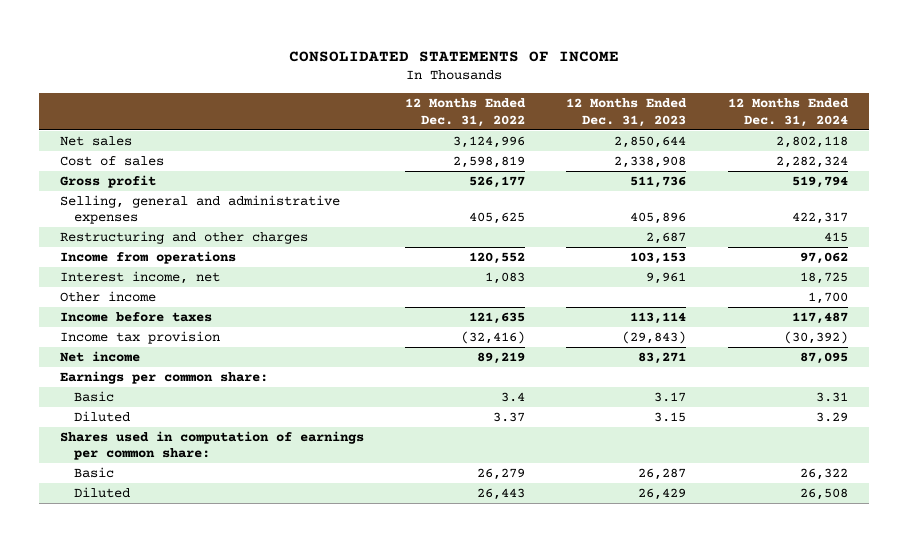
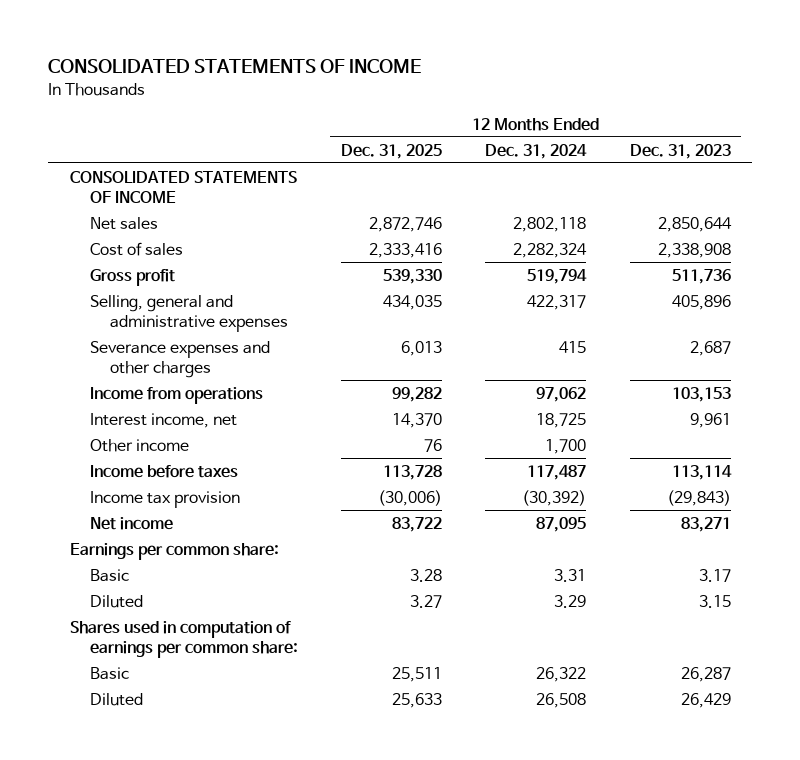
- | 12 Months Ended Dec. 31, 2022 | 12 Months Ended Dec. 31, 2023 | 12 Months Ended Dec. 31, 2024
+ | 12 Months Ended Dec. 31, 2025 | 12 Months Ended Dec. 31, 2024 | 12 Months Ended Dec. 31, 2023
+ CONSOLIDATED STATEMENTS OF INCOME
- Restructuring and other charges | | 2,687 | 415
+ Severance expenses and other charges | 6,013 | 415 | 2,687

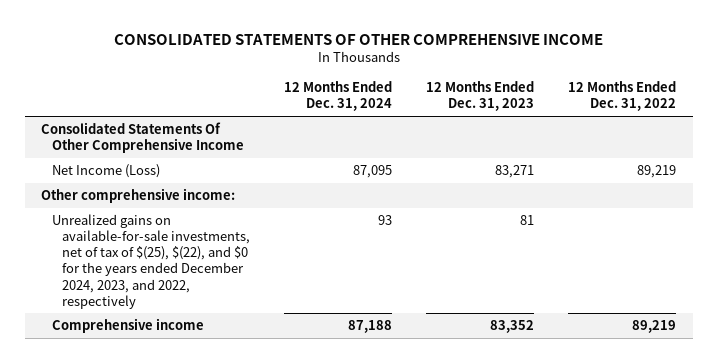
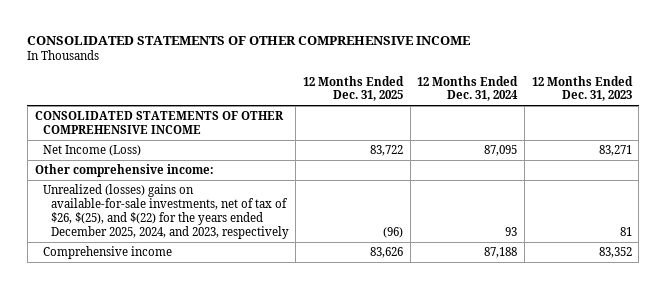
- | 12 Months Ended Dec. 31, 2024 | 12 Months Ended Dec. 31, 2023 | 12 Months Ended Dec. 31, 2022
+ | 12 Months Ended Dec. 31, 2025 | 12 Months Ended Dec. 31, 2024 | 12 Months Ended Dec. 31, 2023
- Consolidated Statements Of Other Comprehensive Income
+ CONSOLIDATED STATEMENTS OF OTHER COMPREHENSIVE INCOME
- Unrealized gains on available-for-sale investments, net of tax of $(25), $(22), and $0 for the years ended December 2024, 2023, and 2022, respectively | 93 | 81 |
+ Unrealized (losses) gains on available-for-sale investments, net of tax of $26, $(25), and $(22) for the years ended December 2025, 2024, and 2023, respectively | (96) | 93 | 81

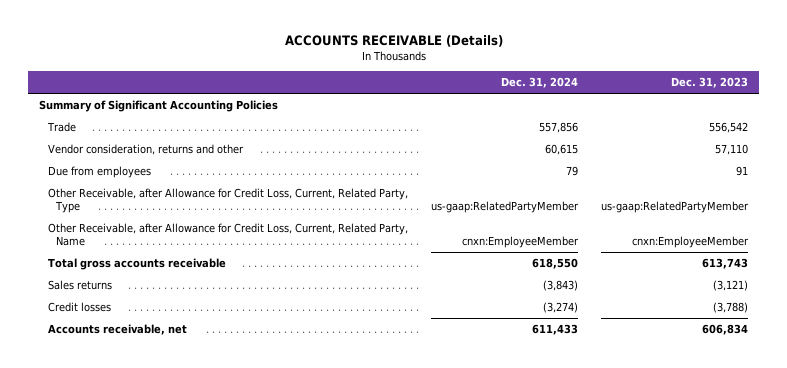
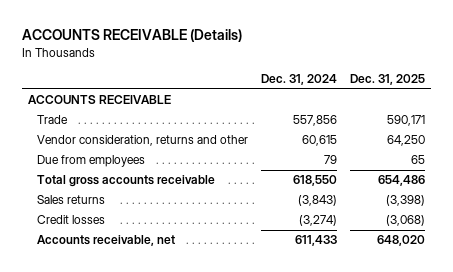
- | Dec. 31, 2024 | Dec. 31, 2023
+ | Dec. 31, 2024 | Dec. 31, 2025
- Summary of Significant Accounting Policies
+ ACCOUNTS RECEIVABLE
- Other Receivable, after Allowance for Credit Loss, Current, Related Party, Type | us-gaap:RelatedPartyMember | us-gaap:RelatedPartyMember
- Other Receivable, after Allowance for Credit Loss, Current, Related Party, Name | cnxn:EmployeeMember | cnxn:EmployeeMember

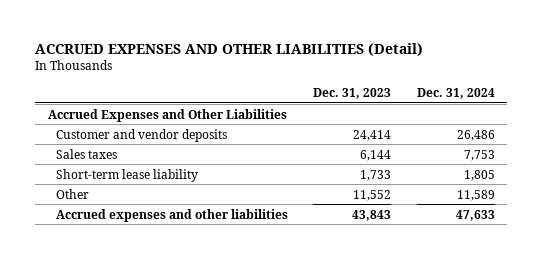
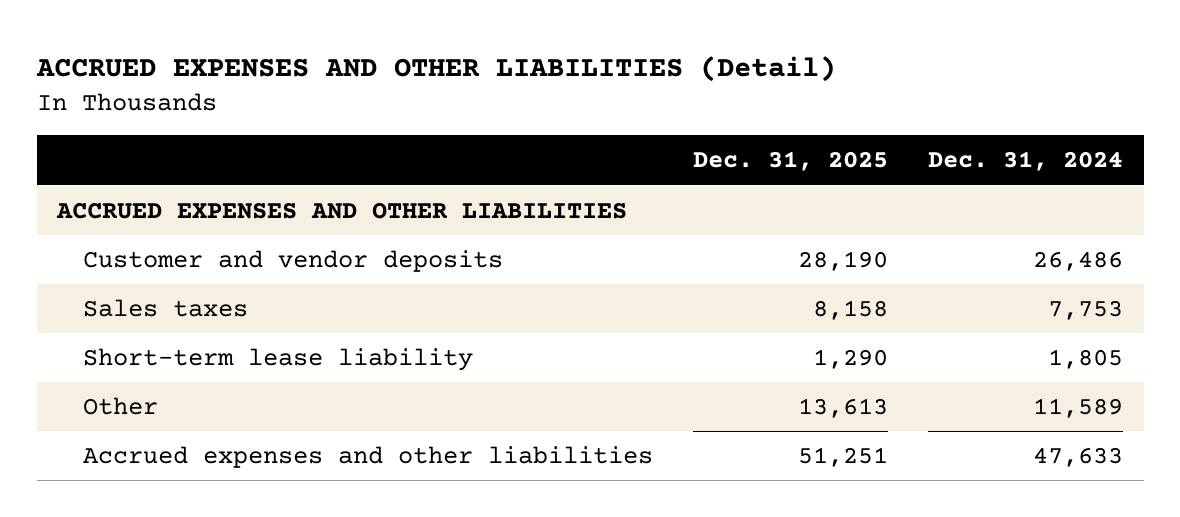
- | Dec. 31, 2023 | Dec. 31, 2024
+ | Dec. 31, 2025 | Dec. 31, 2024
- Accrued Expenses and Other Liabilities
+ ACCRUED EXPENSES AND OTHER LIABILITIES

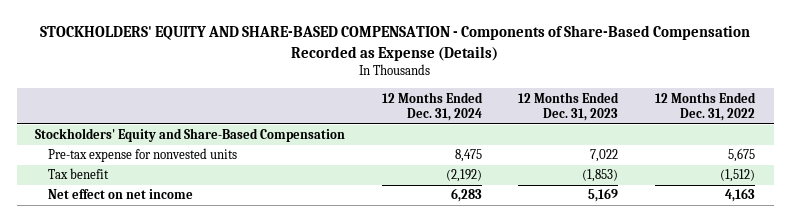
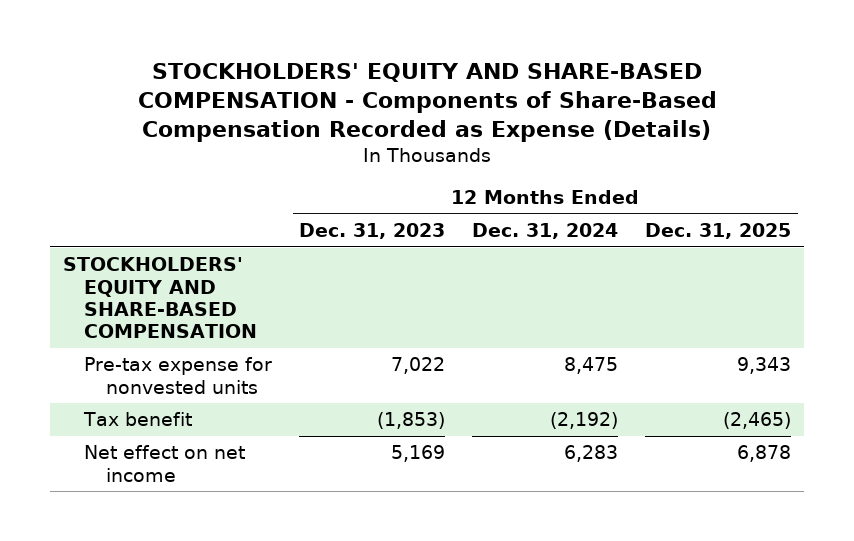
- | 12 Months Ended Dec. 31, 2024 | 12 Months Ended Dec. 31, 2023 | 12 Months Ended Dec. 31, 2022
+ | 12 Months Ended Dec. 31, 2023 | 12 Months Ended Dec. 31, 2024 | 12 Months Ended Dec. 31, 2025
- Stockholders' Equity and Share-Based Compensation
+ STOCKHOLDERS' EQUITY AND SHARE-BASED COMPENSATION

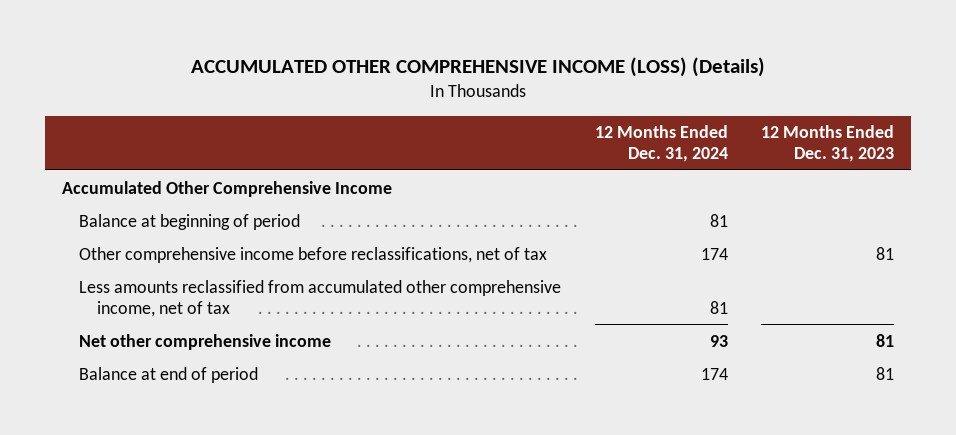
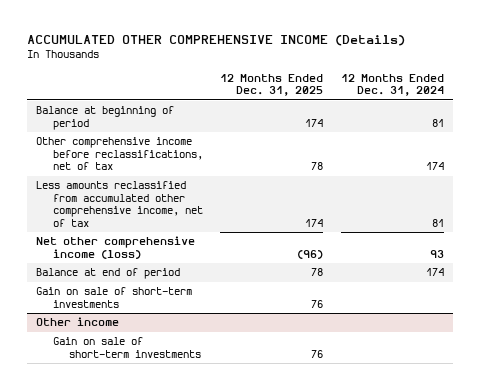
- ACCUMULATED OTHER COMPREHENSIVE INCOME (LOSS) (Details)
+ ACCUMULATED OTHER COMPREHENSIVE INCOME (Details)
- | 12 Months Ended Dec. 31, 2024 | 12 Months Ended Dec. 31, 2023
+ | 12 Months Ended Dec. 31, 2025 | 12 Months Ended Dec. 31, 2024
- Accumulated Other Comprehensive Income
- Net other comprehensive income | 93 | 81
+ Net other comprehensive income (loss) | (96) | 93
+ Gain on sale of short-term investments | 76 |
+ Other income
+ Gain on sale of short-term investments | 76 |

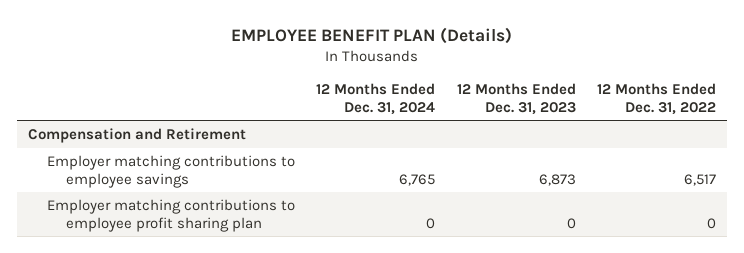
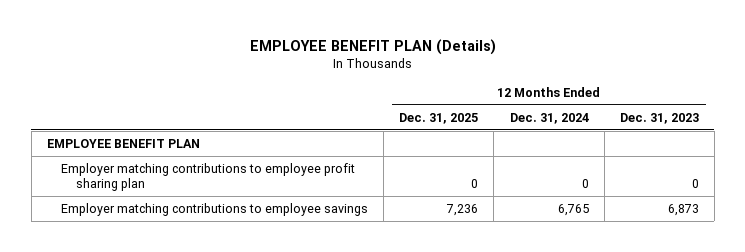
- | 12 Months Ended Dec. 31, 2024 | 12 Months Ended Dec. 31, 2023 | 12 Months Ended Dec. 31, 2022
+ | 12 Months Ended Dec. 31, 2025 | 12 Months Ended Dec. 31, 2024 | 12 Months Ended Dec. 31, 2023
- Compensation and Retirement
+ EMPLOYEE BENEFIT PLAN
moved down: Employer matching contributions to employee savings | 7,236 | 6,765 | 6,873

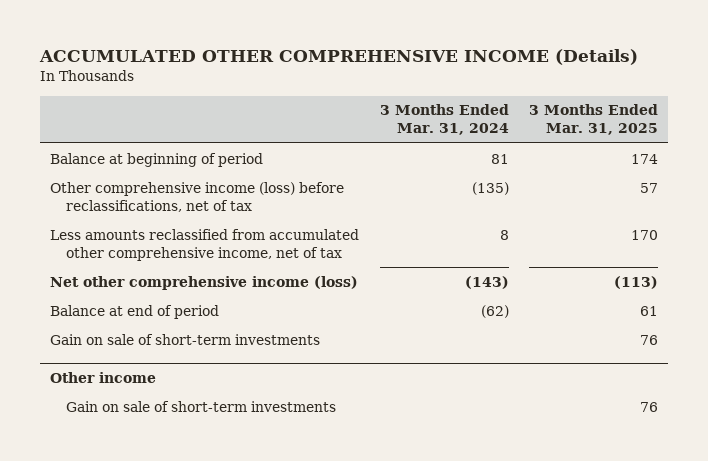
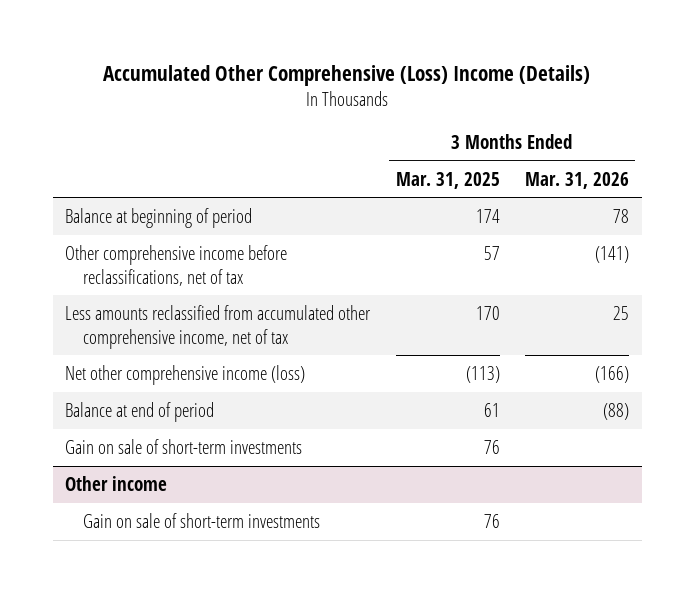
- ACCUMULATED OTHER COMPREHENSIVE INCOME (Details)
+ Accumulated Other Comprehensive (Loss) Income (Details)
- | 3 Months Ended Mar. 31, 2024 | 3 Months Ended Mar. 31, 2025
+ | 3 Months Ended Mar. 31, 2025 | 3 Months Ended Mar. 31, 2026
- Other comprehensive income (loss) before reclassifications, net of tax | (135) | 57
+ Other comprehensive income before reclassifications, net of tax | 57 | (141)

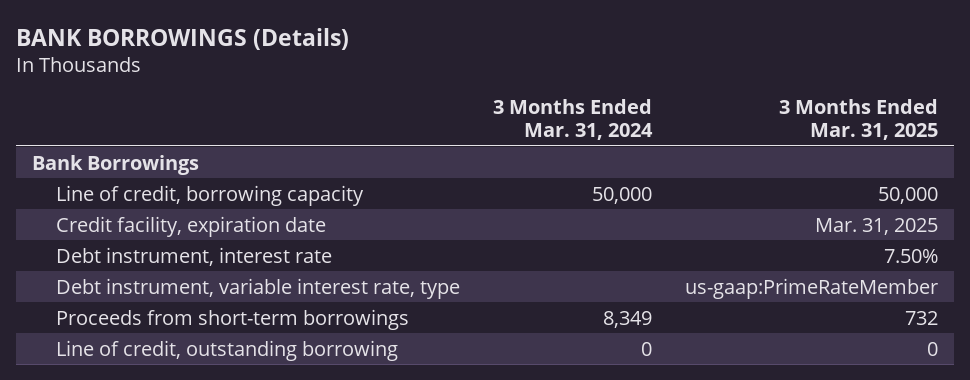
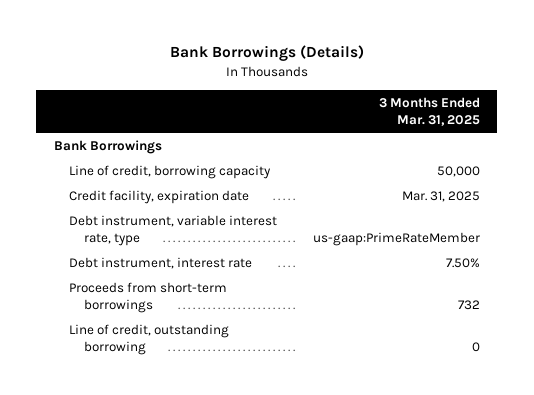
- BANK BORROWINGS (Details)
+ Bank Borrowings (Details)
- | 3 Months Ended Mar. 31, 2024 | 3 Months Ended Mar. 31, 2025
+ | 3 Months Ended Mar. 31, 2025
moved down: Debt instrument, interest rate | 7.50%

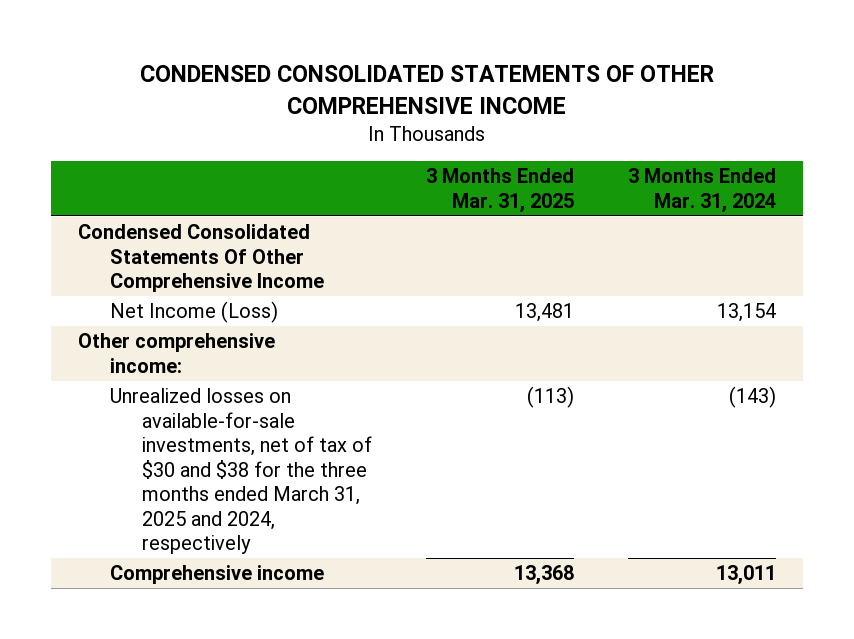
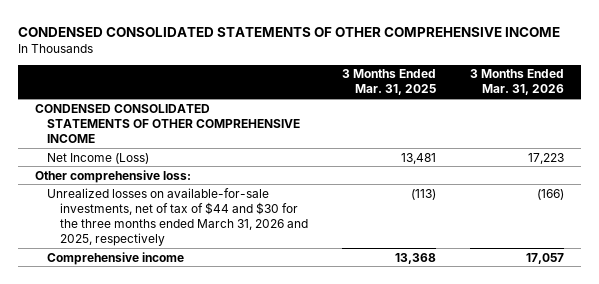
- | 3 Months Ended Mar. 31, 2025 | 3 Months Ended Mar. 31, 2024
+ | 3 Months Ended Mar. 31, 2025 | 3 Months Ended Mar. 31, 2026
- Condensed Consolidated Statements Of Other Comprehensive Income
+ CONDENSED CONSOLIDATED STATEMENTS OF OTHER COMPREHENSIVE INCOME
- Other comprehensive income:
- Unrealized losses on available-for-sale investments, net of tax of $30 and $38 for the three months ended March 31, 2025 and 2024, respectively | (113) | (143)
+ Other comprehensive loss:
+ Unrealized losses on available-for-sale investments, net of tax of $44 and $30 for the three months ended March 31, 2026 and 2025, respectively | (113) | (166)

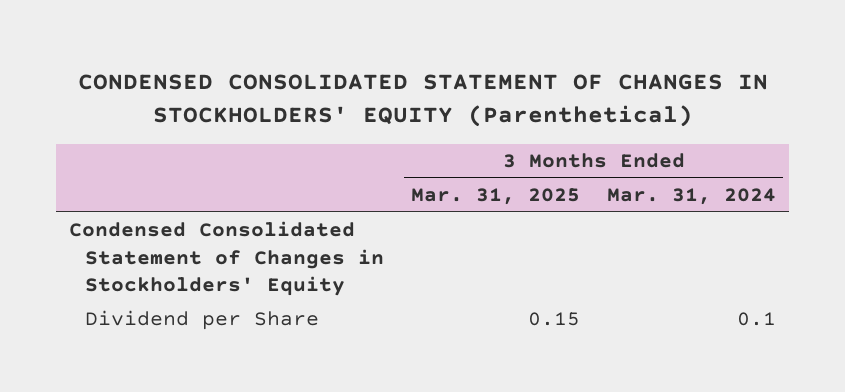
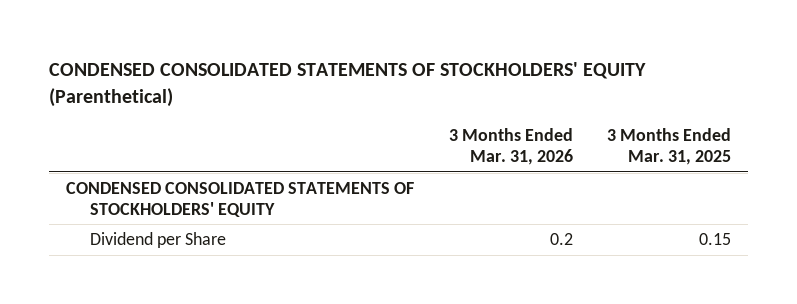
- CONDENSED CONSOLIDATED STATEMENT OF CHANGES IN STOCKHOLDERS' EQUITY (Parenthetical)
+ CONDENSED CONSOLIDATED STATEMENTS OF STOCKHOLDERS' EQUITY (Parenthetical)
- | 3 Months Ended Mar. 31, 2025 | 3 Months Ended Mar. 31, 2024
+ | 3 Months Ended Mar. 31, 2026 | 3 Months Ended Mar. 31, 2025
- Condensed Consolidated Statement of Changes in Stockholders' Equity
+ CONDENSED CONSOLIDATED STATEMENTS OF STOCKHOLDERS' EQUITY

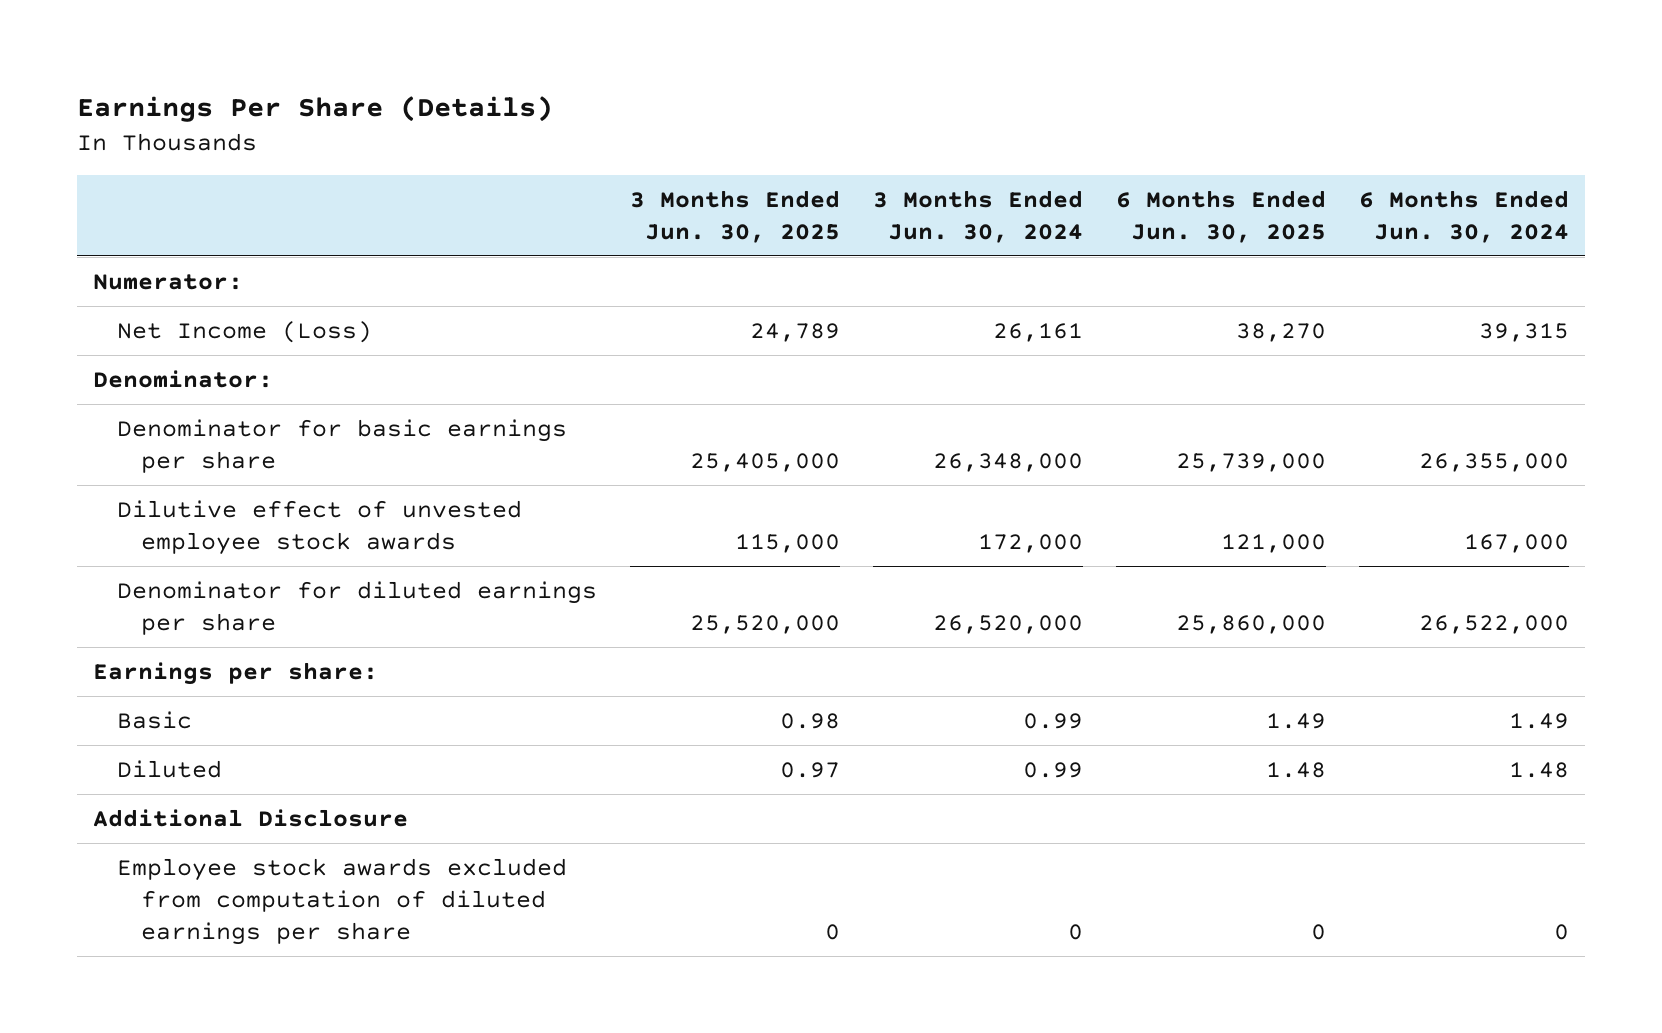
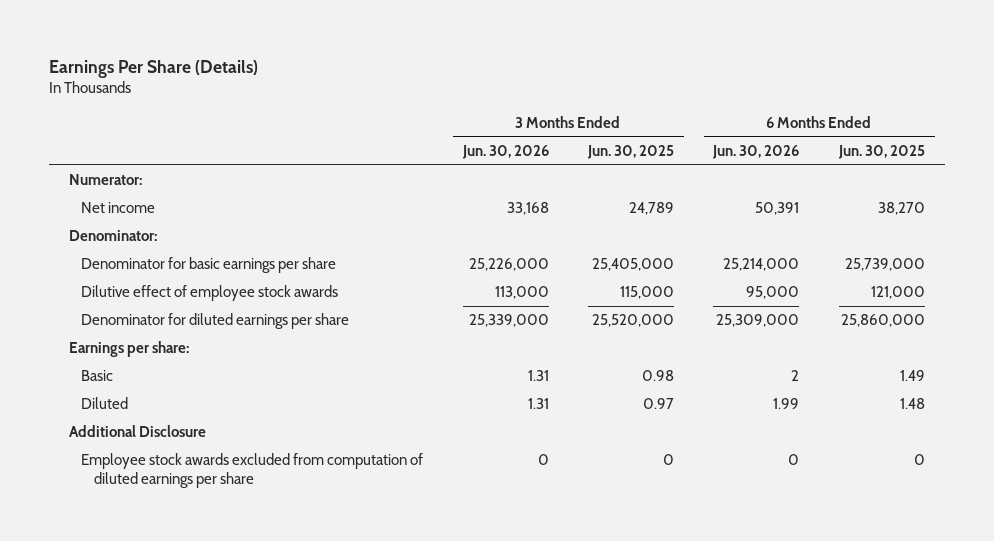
- | 3 Months Ended Jun. 30, 2025 | 3 Months Ended Jun. 30, 2024 | 6 Months Ended Jun. 30, 2025 | 6 Months Ended Jun. 30, 2024
+ | 3 Months Ended Jun. 30, 2026 | 3 Months Ended Jun. 30, 2025 | 6 Months Ended Jun. 30, 2026 | 6 Months Ended Jun. 30, 2025
- Net Income (Loss) | 24,789 | 26,161 | 38,270 | 39,315
+ Net income | 33,168 | 24,789 | 50,391 | 38,270
- Dilutive effect of unvested employee stock awards | 115,000 | 172,000 | 121,000 | 167,000
+ Dilutive effect of employee stock awards | 113,000 | 115,000 | 95,000 | 121,000

